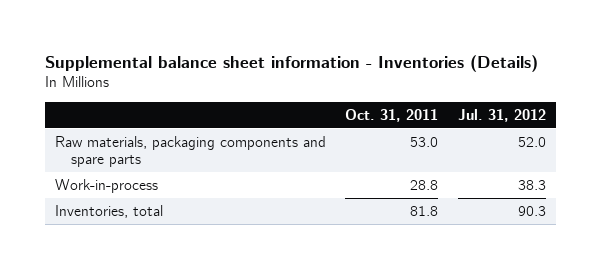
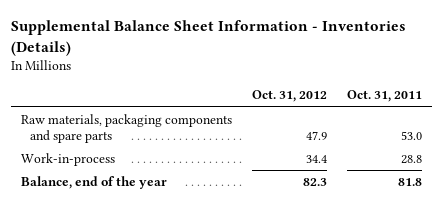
- Supplemental balance sheet information - Inventories (Details)
+ Supplemental Balance Sheet Information - Inventories (Details)
- | Oct. 31, 2011 | Jul. 31, 2012
+ | Oct. 31, 2012 | Oct. 31, 2011
- Inventories, total | 81.8 | 90.3
+ Balance, end of the year | 82.3 | 81.8

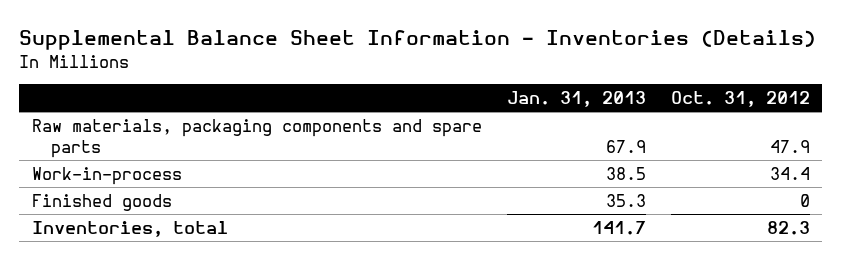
- | Oct. 31, 2012 | Oct. 31, 2011
+ | Jan. 31, 2013 | Oct. 31, 2012
- Balance, end of the year | 82.3 | 81.8
+ Finished goods | 35.3 | 0
+ Inventories, total | 141.7 | 82.3

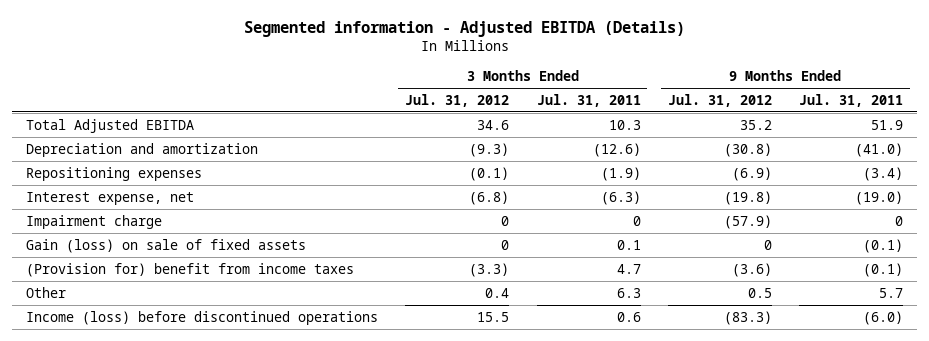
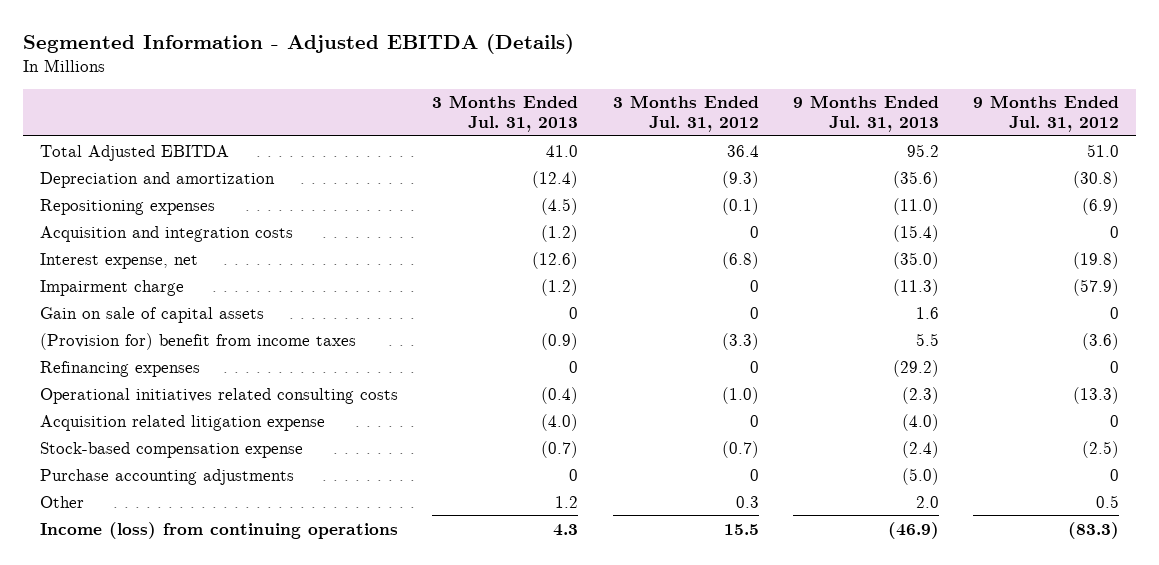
- Segmented information - Adjusted EBITDA (Details)
+ Segmented Information - Adjusted EBITDA (Details)
- | 3 Months Ended Jul. 31, 2012 | 3 Months Ended Jul. 31, 2011 | 9 Months Ended Jul. 31, 2012 | 9 Months Ended Jul. 31, 2011
+ | 3 Months Ended Jul. 31, 2013 | 3 Months Ended Jul. 31, 2012 | 9 Months Ended Jul. 31, 2013 | 9 Months Ended Jul. 31, 2012
- Total Adjusted EBITDA | 34.6 | 10.3 | 35.2 | 51.9
+ Total Adjusted EBITDA | 41.0 | 36.4 | 95.2 | 51.0
+ Acquisition and integration costs | (1.2) | 0 | (15.4) | 0
- Gain (loss) on sale of fixed assets | 0 | 0.1 | 0 | (0.1)
+ Gain on sale of capital assets | 0 | 0 | 1.6 | 0
- Other | 0.4 | 6.3 | 0.5 | 5.7
- Income (loss) before discontinued operations | 15.5 | 0.6 | (83.3) | (6.0)
+ Refinancing expenses | 0 | 0 | (29.2) | 0
+ Operational initiatives related consulting costs | (0.4) | (1.0) | (2.3) | (13.3)
+ Acquisition related litigation expense | (4.0) | 0 | (4.0) | 0
+ Stock-based compensation expense | (0.7) | (0.7) | (2.4) | (2.5)
+ Purchase accounting adjustments | 0 | 0 | (5.0) | 0
+ Other | 1.2 | 0.3 | 2.0 | 0.5
+ Income (loss) from continuing operations | 4.3 | 15.5 | (46.9) | (83.3)

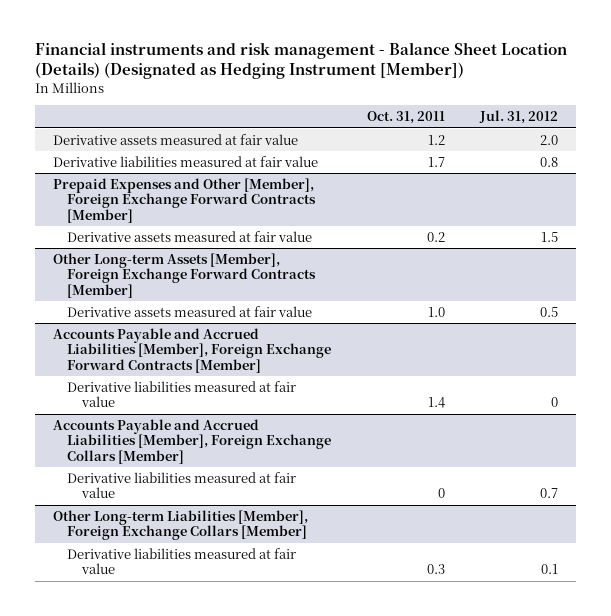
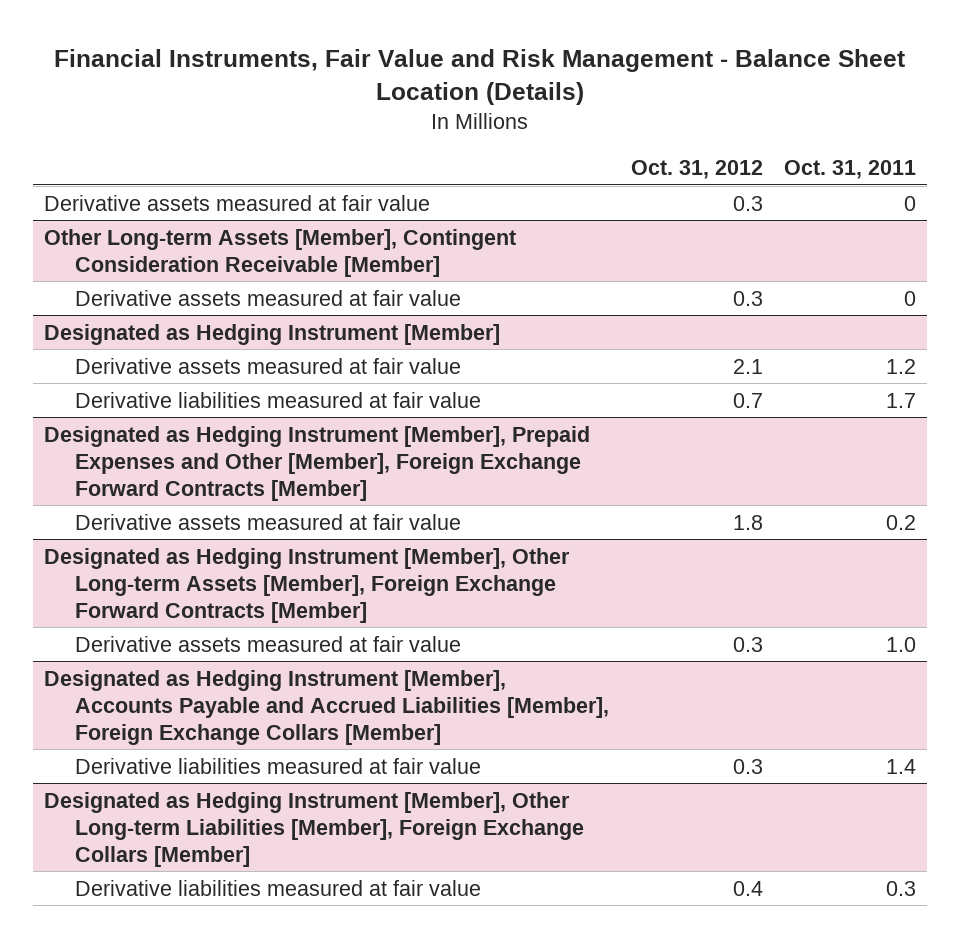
- Financial instruments and risk management - Balance Sheet Location (Details) (Designated as Hedging Instrument [Member])
+ Financial Instruments, Fair Value and Risk Management - Balance Sheet Location (Details)
- | Oct. 31, 2011 | Jul. 31, 2012
+ | Oct. 31, 2012 | Oct. 31, 2011
+ Derivative assets measured at fair value | 0.3 | 0
+ Other Long-term Assets [Member], Contingent Consideration Receivable [Member]
+ Derivative assets measured at fair value | 0.3 | 0
+ Designated as Hedging Instrument [Member]
- Prepaid Expenses and Other [Member], Foreign Exchange Forward Contracts [Member]
+ Designated as Hedging Instrument [Member], Prepaid Expenses and Other [Member], Foreign Exchange Forward Contracts [Member]
- Other Long-term Assets [Member], Foreign Exchange Forward Contracts [Member]
+ Designated as Hedging Instrument [Member], Other Long-term Assets [Member], Foreign Exchange Forward Contracts [Member]
- Accounts Payable and Accrued Liabilities [Member], Foreign Exchange Forward Contracts [Member]
+ Designated as Hedging Instrument [Member], Accounts Payable and Accrued Liabilities [Member], Foreign Exchange Collars [Member]
- Accounts Payable and Accrued Liabilities [Member], Foreign Exchange Collars [Member]
- Derivative liabilities measured at fair value | 0 | 0.7
- Other Long-term Liabilities [Member], Foreign Exchange Collars [Member]
+ Designated as Hedging Instrument [Member], Other Long-term Liabilities [Member], Foreign Exchange Collars [Member]

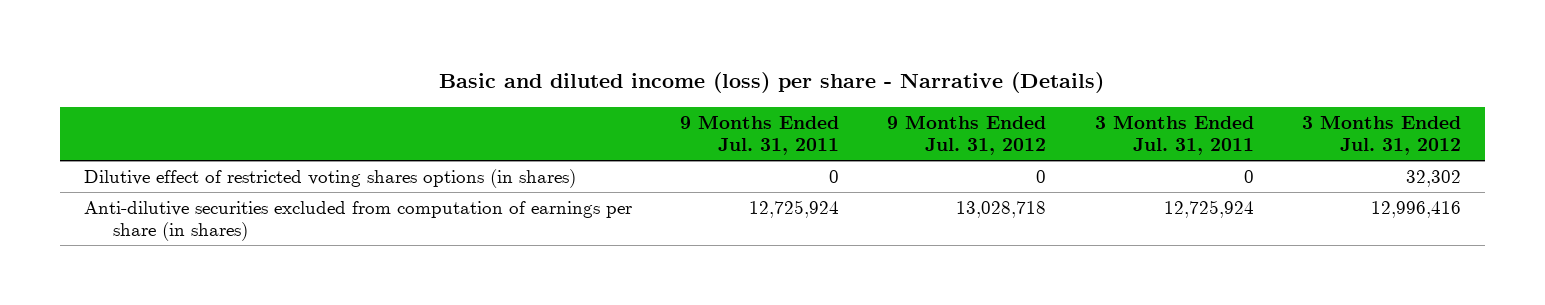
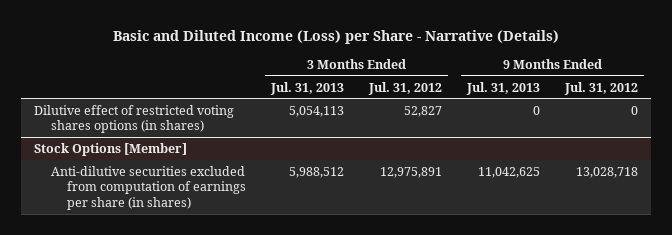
- Basic and diluted income (loss) per share - Narrative (Details)
+ Basic and Diluted Income (Loss) per Share - Narrative (Details)
- | 9 Months Ended Jul. 31, 2011 | 9 Months Ended Jul. 31, 2012 | 3 Months Ended Jul. 31, 2011 | 3 Months Ended Jul. 31, 2012
+ | 3 Months Ended Jul. 31, 2013 | 3 Months Ended Jul. 31, 2012 | 9 Months Ended Jul. 31, 2013 | 9 Months Ended Jul. 31, 2012
- Dilutive effect of restricted voting shares options (in shares) | 0 | 0 | 0 | 32,302
- Anti-dilutive securities excluded from computation of earnings per share (in shares) | 12,725,924 | 13,028,718 | 12,725,924 | 12,996,416
+ Dilutive effect of restricted voting shares options (in shares) | 5,054,113 | 52,827 | 0 | 0
+ Stock Options [Member]
+ Anti-dilutive securities excluded from computation of earnings per share (in shares) | 5,988,512 | 12,975,891 | 11,042,625 | 13,028,718

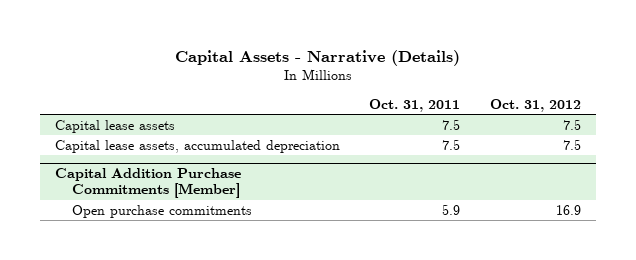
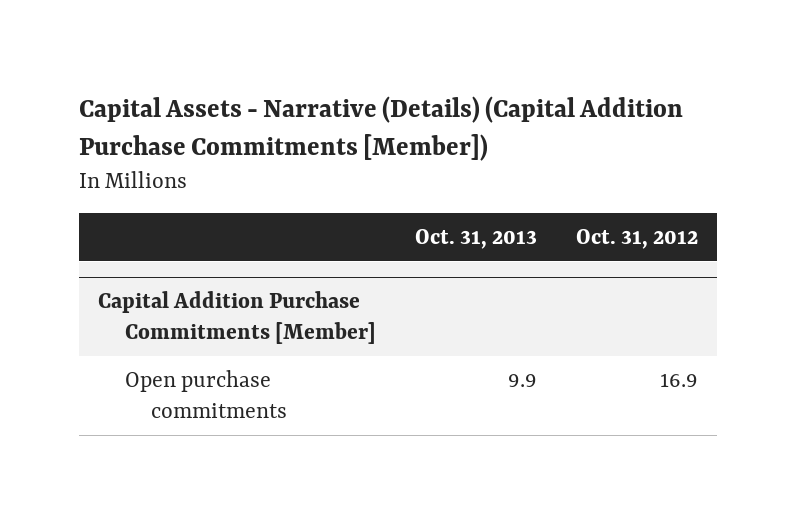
- Capital Assets - Narrative (Details)
+ Capital Assets - Narrative (Details) (Capital Addition Purchase Commitments [Member])
- | Oct. 31, 2011 | Oct. 31, 2012
+ | Oct. 31, 2013 | Oct. 31, 2012
- Capital lease assets | 7.5 | 7.5
- Capital lease assets, accumulated depreciation | 7.5 | 7.5

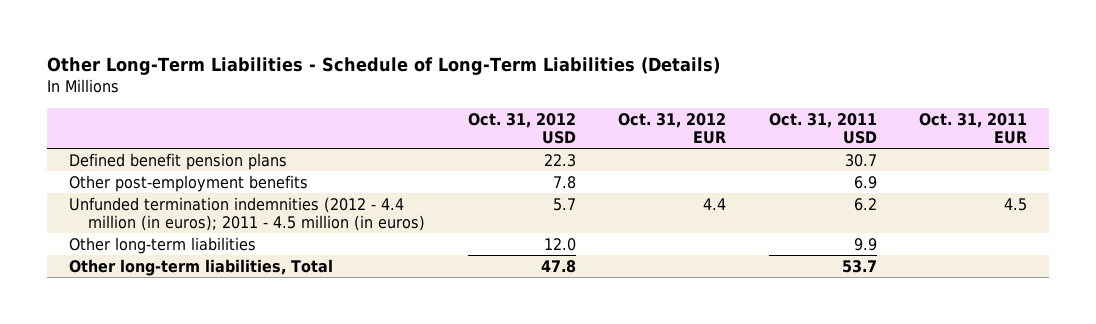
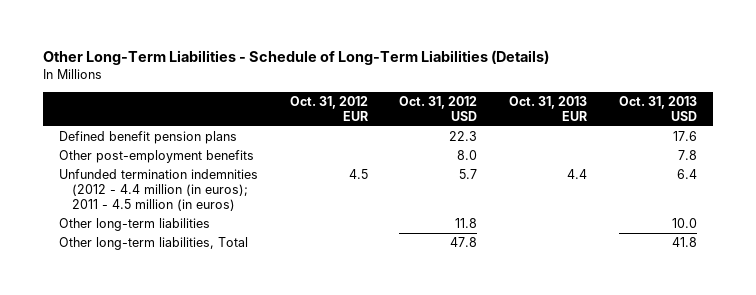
- | Oct. 31, 2012 USD | Oct. 31, 2012 EUR | Oct. 31, 2011 USD | Oct. 31, 2011 EUR
+ | Oct. 31, 2012 EUR | Oct. 31, 2012 USD | Oct. 31, 2013 EUR | Oct. 31, 2013 USD
- Other post-employment benefits | 7.8 | | 6.9 |
- Unfunded termination indemnities (2012 - 4.4 million (in euros); 2011 - 4.5 million (in euros) | 5.7 | 4.4 | 6.2 | 4.5
- Other long-term liabilities | 12.0 | | 9.9 |
+ Other post-employment benefits | | 8.0 | | 7.8
+ Unfunded termination indemnities (2012 - 4.4 million (in euros); 2011 - 4.5 million (in euros) | 4.5 | 5.7 | 4.4 | 6.4
+ Other long-term liabilities | | 11.8 | | 10.0

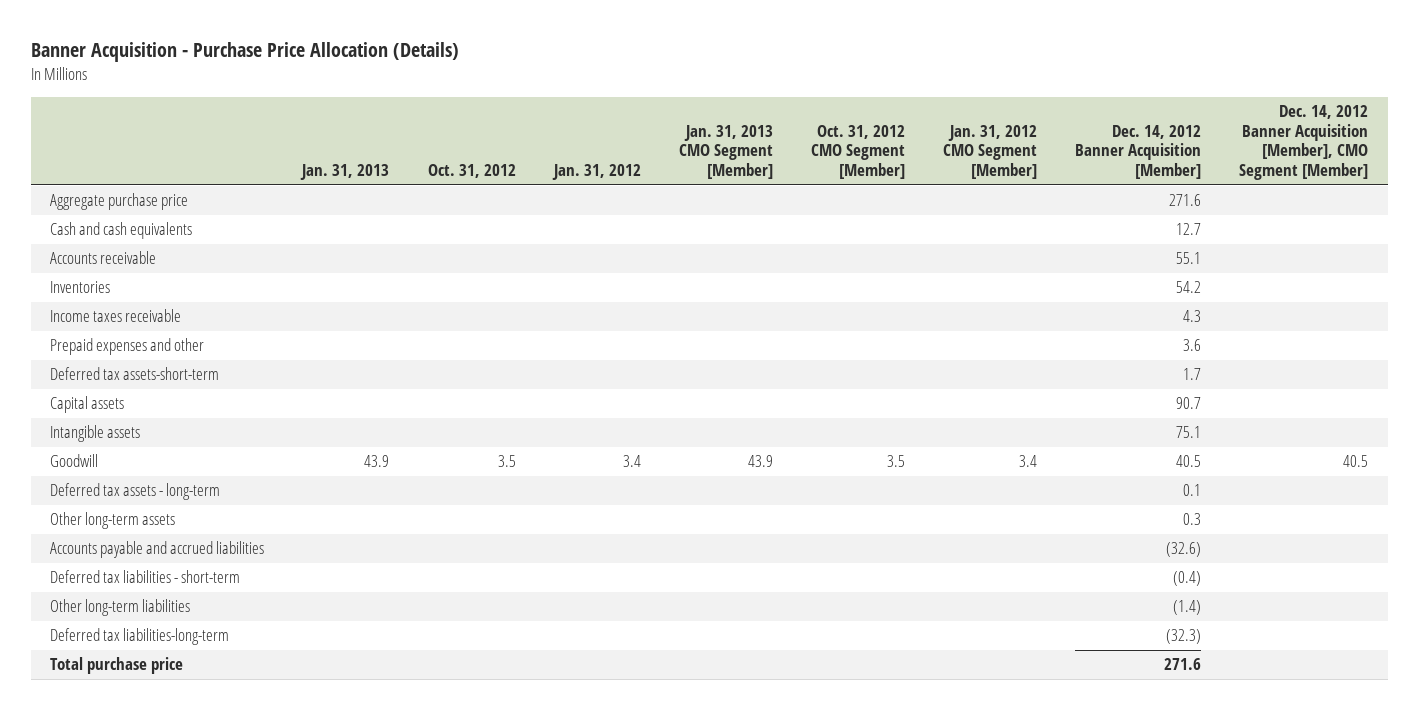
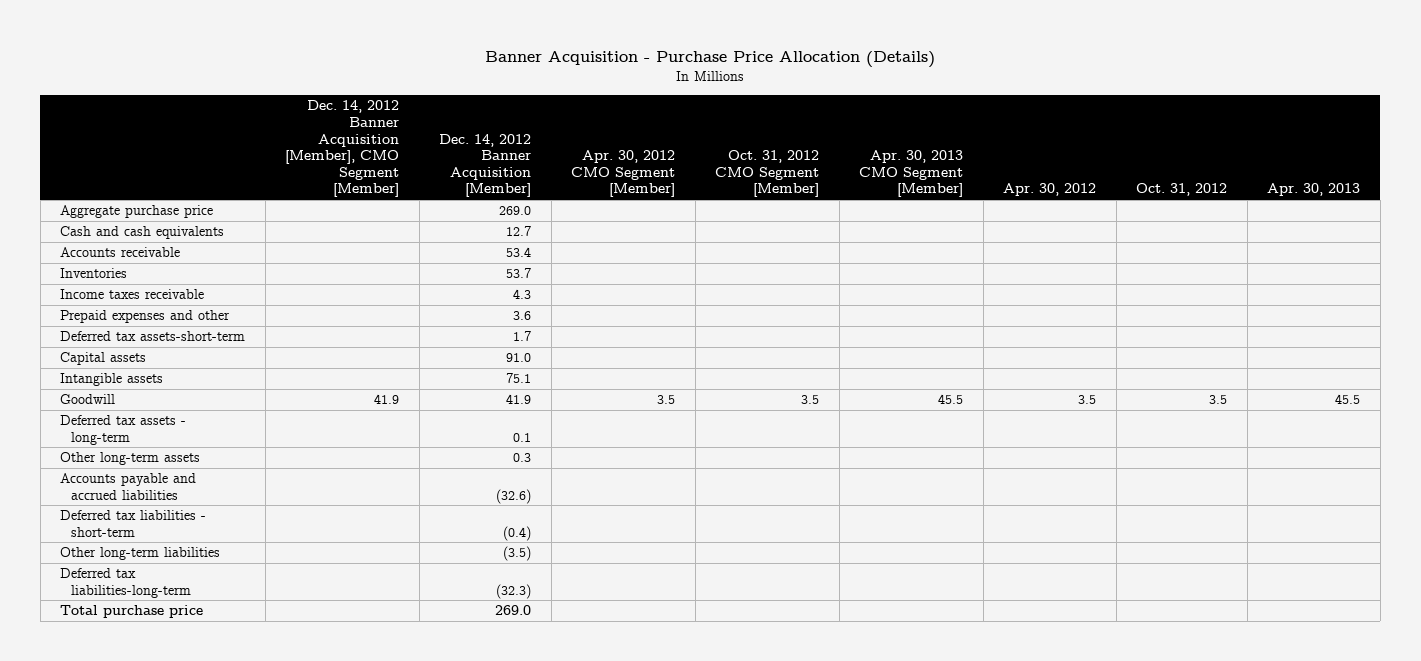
- | Jan. 31, 2013 | Oct. 31, 2012 | Jan. 31, 2012 | Jan. 31, 2013 CMO Segment [Member] | Oct. 31, 2012 CMO Segment [Member] | Jan. 31, 2012 CMO Segment [Member] | Dec. 14, 2012 Banner Acquisition [Member] | Dec. 14, 2012 Banner Acquisition [Member], CMO Segment [Member]
+ | Dec. 14, 2012 Banner Acquisition [Member], CMO Segment [Member] | Dec. 14, 2012 Banner Acquisition [Member] | Apr. 30, 2012 CMO Segment [Member] | Oct. 31, 2012 CMO Segment [Member] | Apr. 30, 2013 CMO Segment [Member] | Apr. 30, 2012 | Oct. 31, 2012 | Apr. 30, 2013
- Aggregate purchase price | | | | | | | 271.6 |
+ Aggregate purchase price | | 269.0 | | | | | |
- Accounts receivable | | | | | | | 55.1 |
- Inventories | | | | | | | 54.2 |
+ Accounts receivable | | 53.4 | | | | | |
+ Inventories | | 53.7 | | | | | |
- Capital assets | | | | | | | 90.7 |
+ Capital assets | | 91.0 | | | | | |
- Goodwill | 43.9 | 3.5 | 3.4 | 43.9 | 3.5 | 3.4 | 40.5 | 40.5
+ Goodwill | 41.9 | 41.9 | 3.5 | 3.5 | 45.5 | 3.5 | 3.5 | 45.5
- Other long-term liabilities | | | | | | | (1.4) |
+ Other long-term liabilities | | (3.5) | | | | | |
- Total purchase price | | | | | | | 271.6 |
+ Total purchase price | | 269.0 | | | | | |

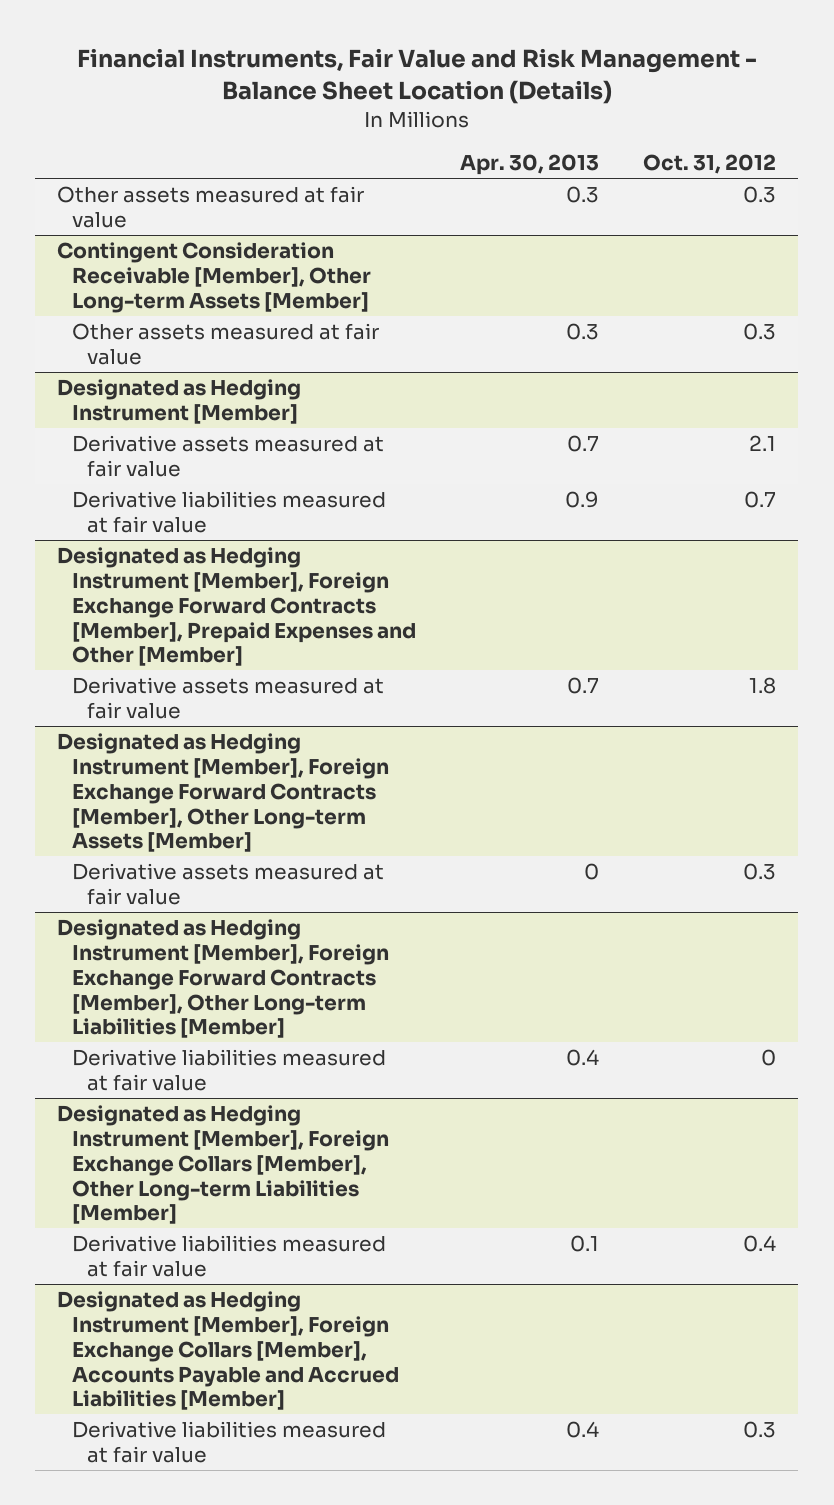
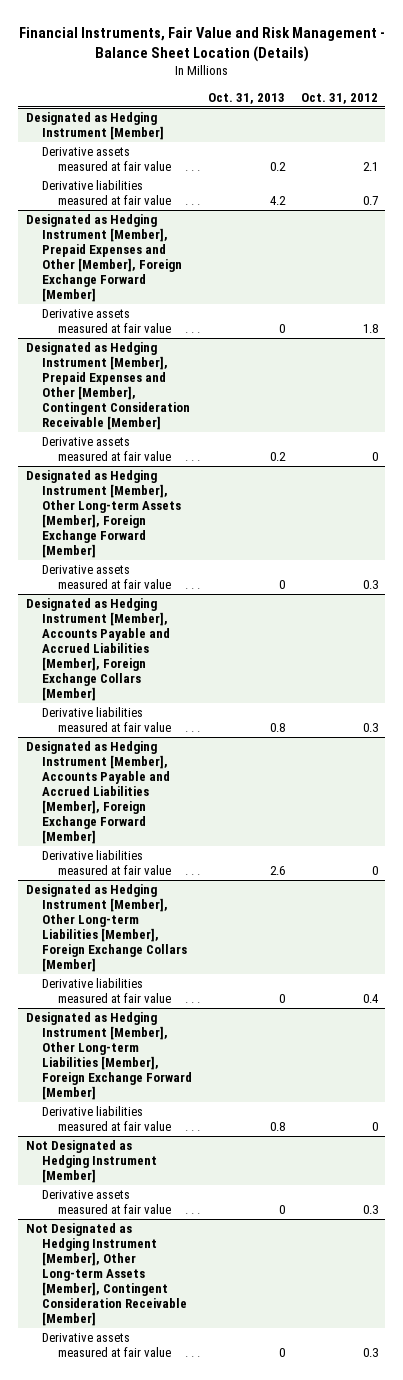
- | Apr. 30, 2013 | Oct. 31, 2012
+ | Oct. 31, 2013 | Oct. 31, 2012
- Other assets measured at fair value | 0.3 | 0.3
- Contingent Consideration Receivable [Member], Other Long-term Assets [Member]
- Other assets measured at fair value | 0.3 | 0.3
- Designated as Hedging Instrument [Member], Foreign Exchange Forward Contracts [Member], Prepaid Expenses and Other [Member]
+ Designated as Hedging Instrument [Member], Prepaid Expenses and Other [Member], Foreign Exchange Forward [Member]
- Designated as Hedging Instrument [Member], Foreign Exchange Forward Contracts [Member], Other Long-term Assets [Member]
+ Designated as Hedging Instrument [Member], Prepaid Expenses and Other [Member], Contingent Consideration Receivable [Member]
+ Derivative assets measured at fair value | 0.2 | 0
+ Designated as Hedging Instrument [Member], Other Long-term Assets [Member], Foreign Exchange Forward [Member]
- Designated as Hedging Instrument [Member], Foreign Exchange Forward Contracts [Member], Other Long-term Liabilities [Member]
+ Designated as Hedging Instrument [Member], Accounts Payable and Accrued Liabilities [Member], Foreign Exchange Collars [Member]
+ Derivative liabilities measured at fair value | 0.8 | 0.3
+ Designated as Hedging Instrument [Member], Accounts Payable and Accrued Liabilities [Member], Foreign Exchange Forward [Member]
- Designated as Hedging Instrument [Member], Foreign Exchange Collars [Member], Other Long-term Liabilities [Member]
+ Designated as Hedging Instrument [Member], Other Long-term Liabilities [Member], Foreign Exchange Collars [Member]
- Designated as Hedging Instrument [Member], Foreign Exchange Collars [Member], Accounts Payable and Accrued Liabilities [Member]
- Derivative liabilities measured at fair value | 0.4 | 0.3
+ Designated as Hedging Instrument [Member], Other Long-term Liabilities [Member], Foreign Exchange Forward [Member]
+ Derivative liabilities measured at fair value | 0.8 | 0
+ Not Designated as Hedging Instrument [Member]
+ Derivative assets measured at fair value | 0 | 0.3
+ Not Designated as Hedging Instrument [Member], Other Long-term Assets [Member], Contingent Consideration Receivable [Member]
+ Derivative assets measured at fair value | 0 | 0.3

